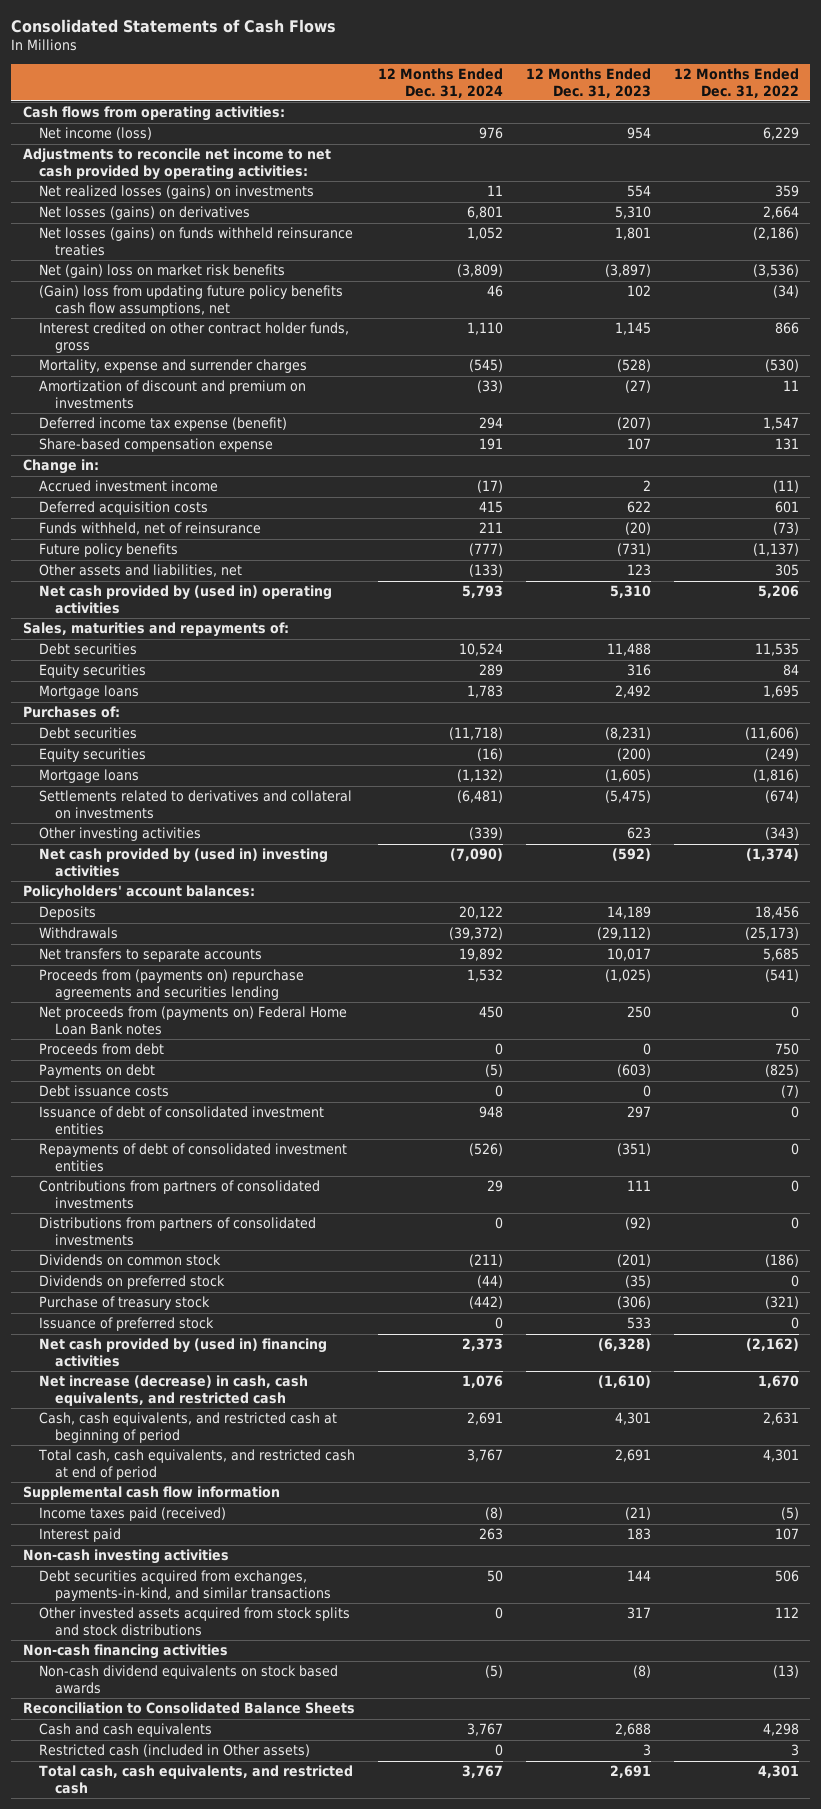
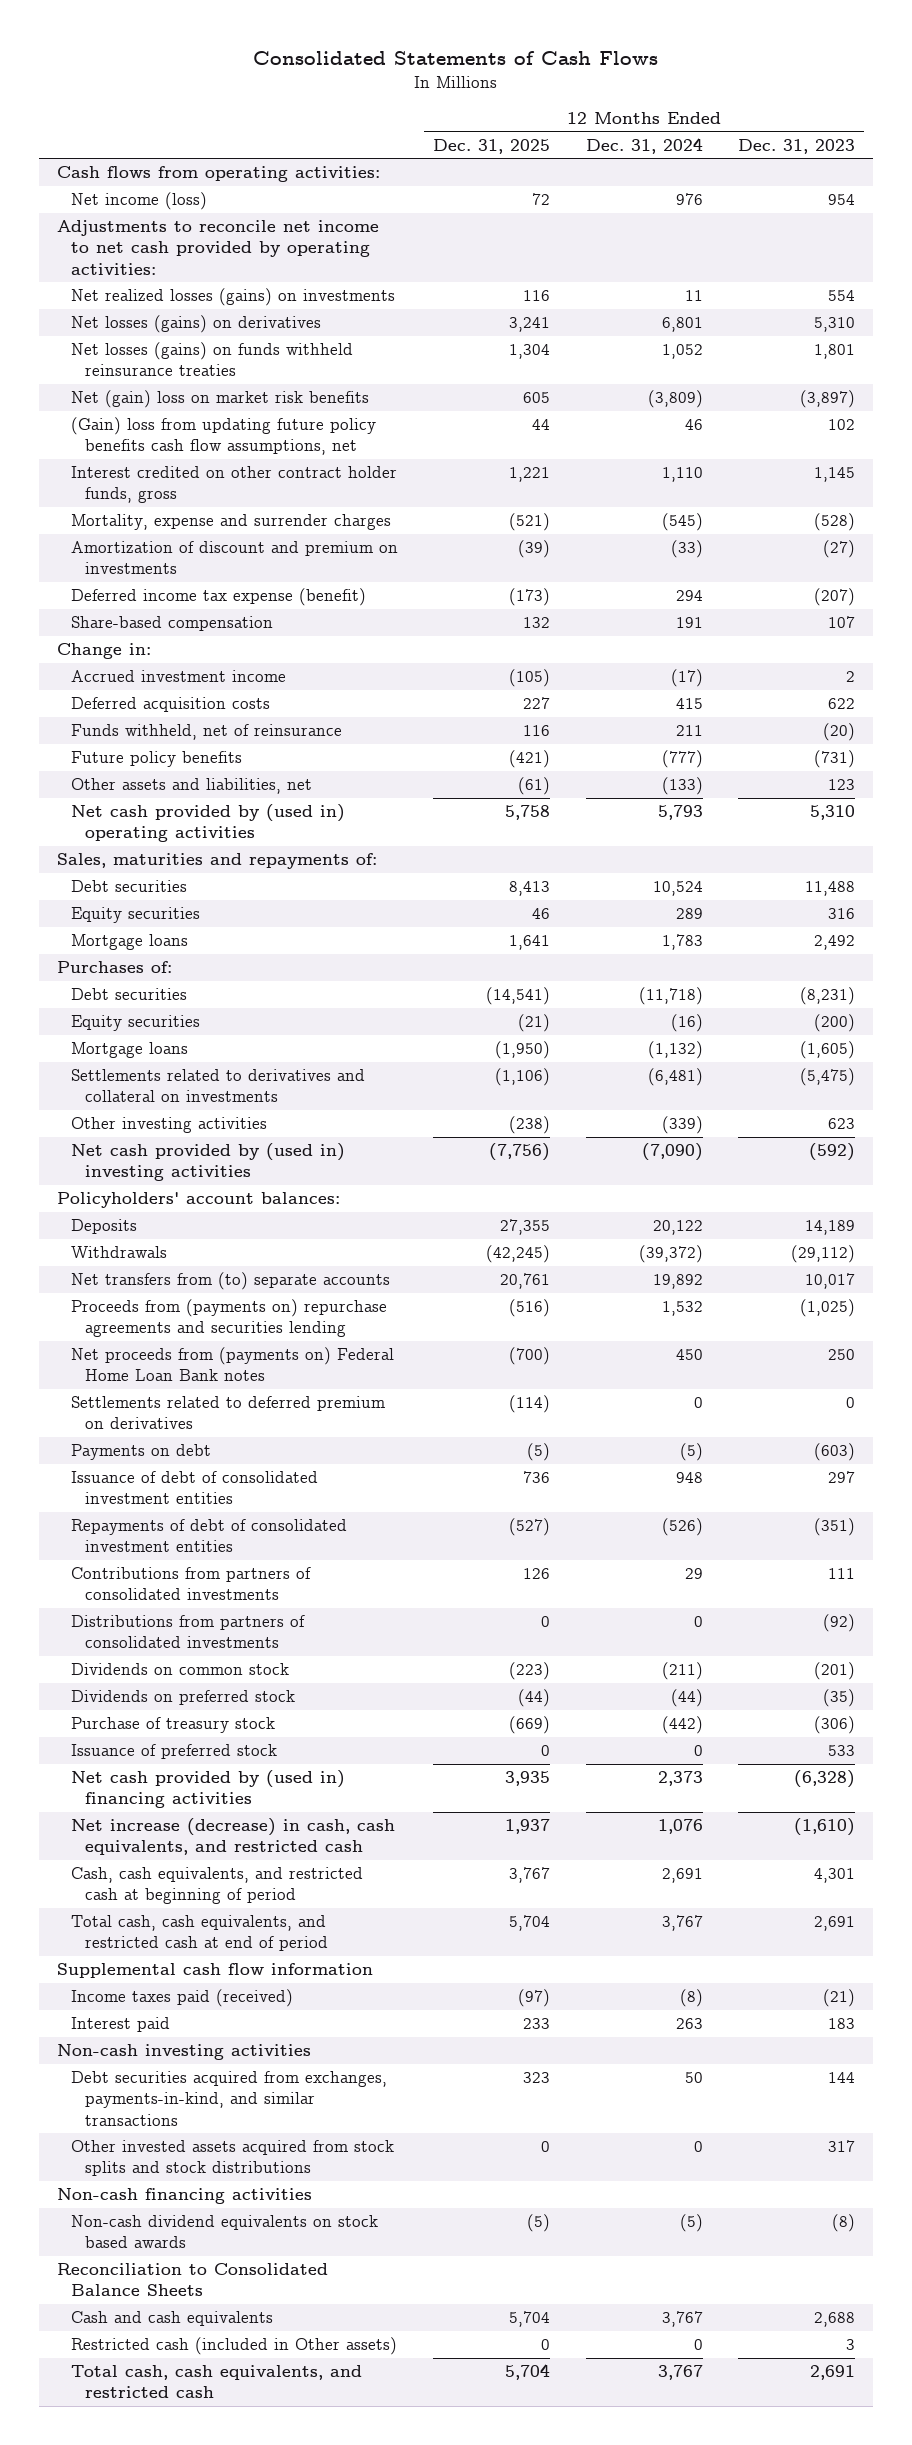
- | 12 Months Ended Dec. 31, 2024 | 12 Months Ended Dec. 31, 2023 | 12 Months Ended Dec. 31, 2022
+ | 12 Months Ended Dec. 31, 2025 | 12 Months Ended Dec. 31, 2024 | 12 Months Ended Dec. 31, 2023
- Share-based compensation expense | 191 | 107 | 131
+ Share-based compensation | 132 | 191 | 107
- Net transfers to separate accounts | 19,892 | 10,017 | 5,685
+ Net transfers from (to) separate accounts | 20,761 | 19,892 | 10,017
- Proceeds from debt | 0 | 0 | 750
+ Settlements related to deferred premium on derivatives | (114) | 0 | 0
- Debt issuance costs | 0 | 0 | (7)

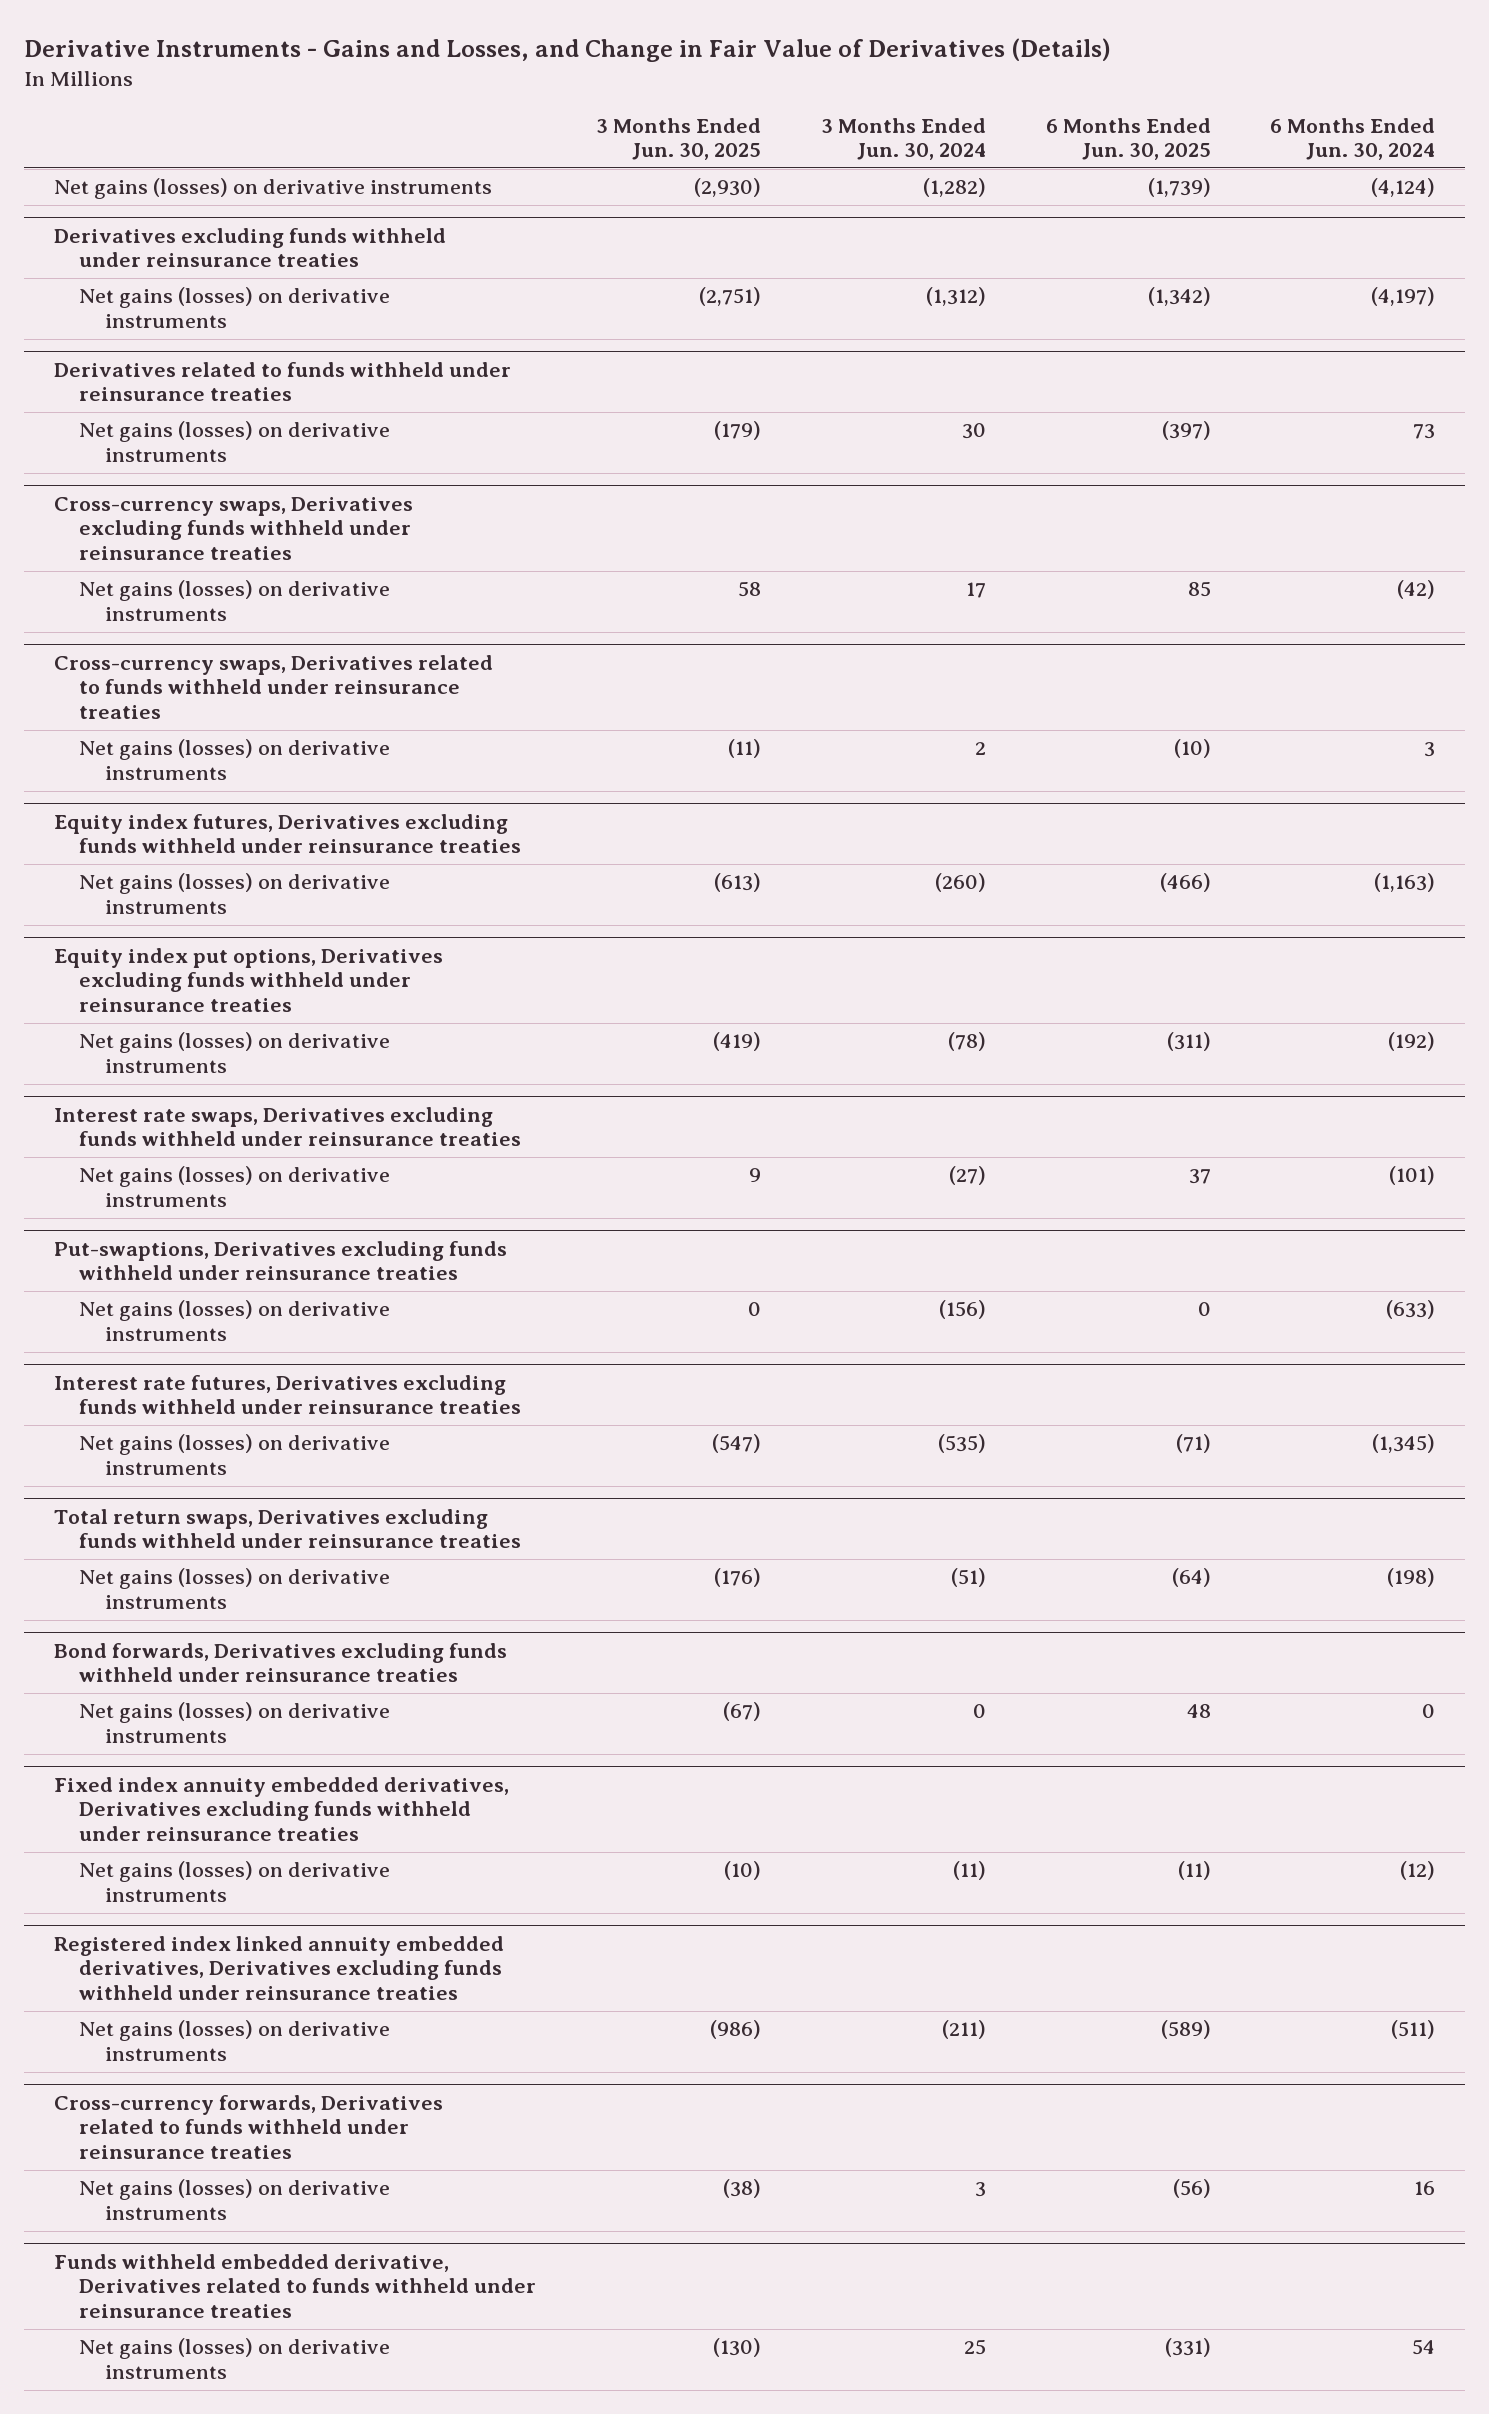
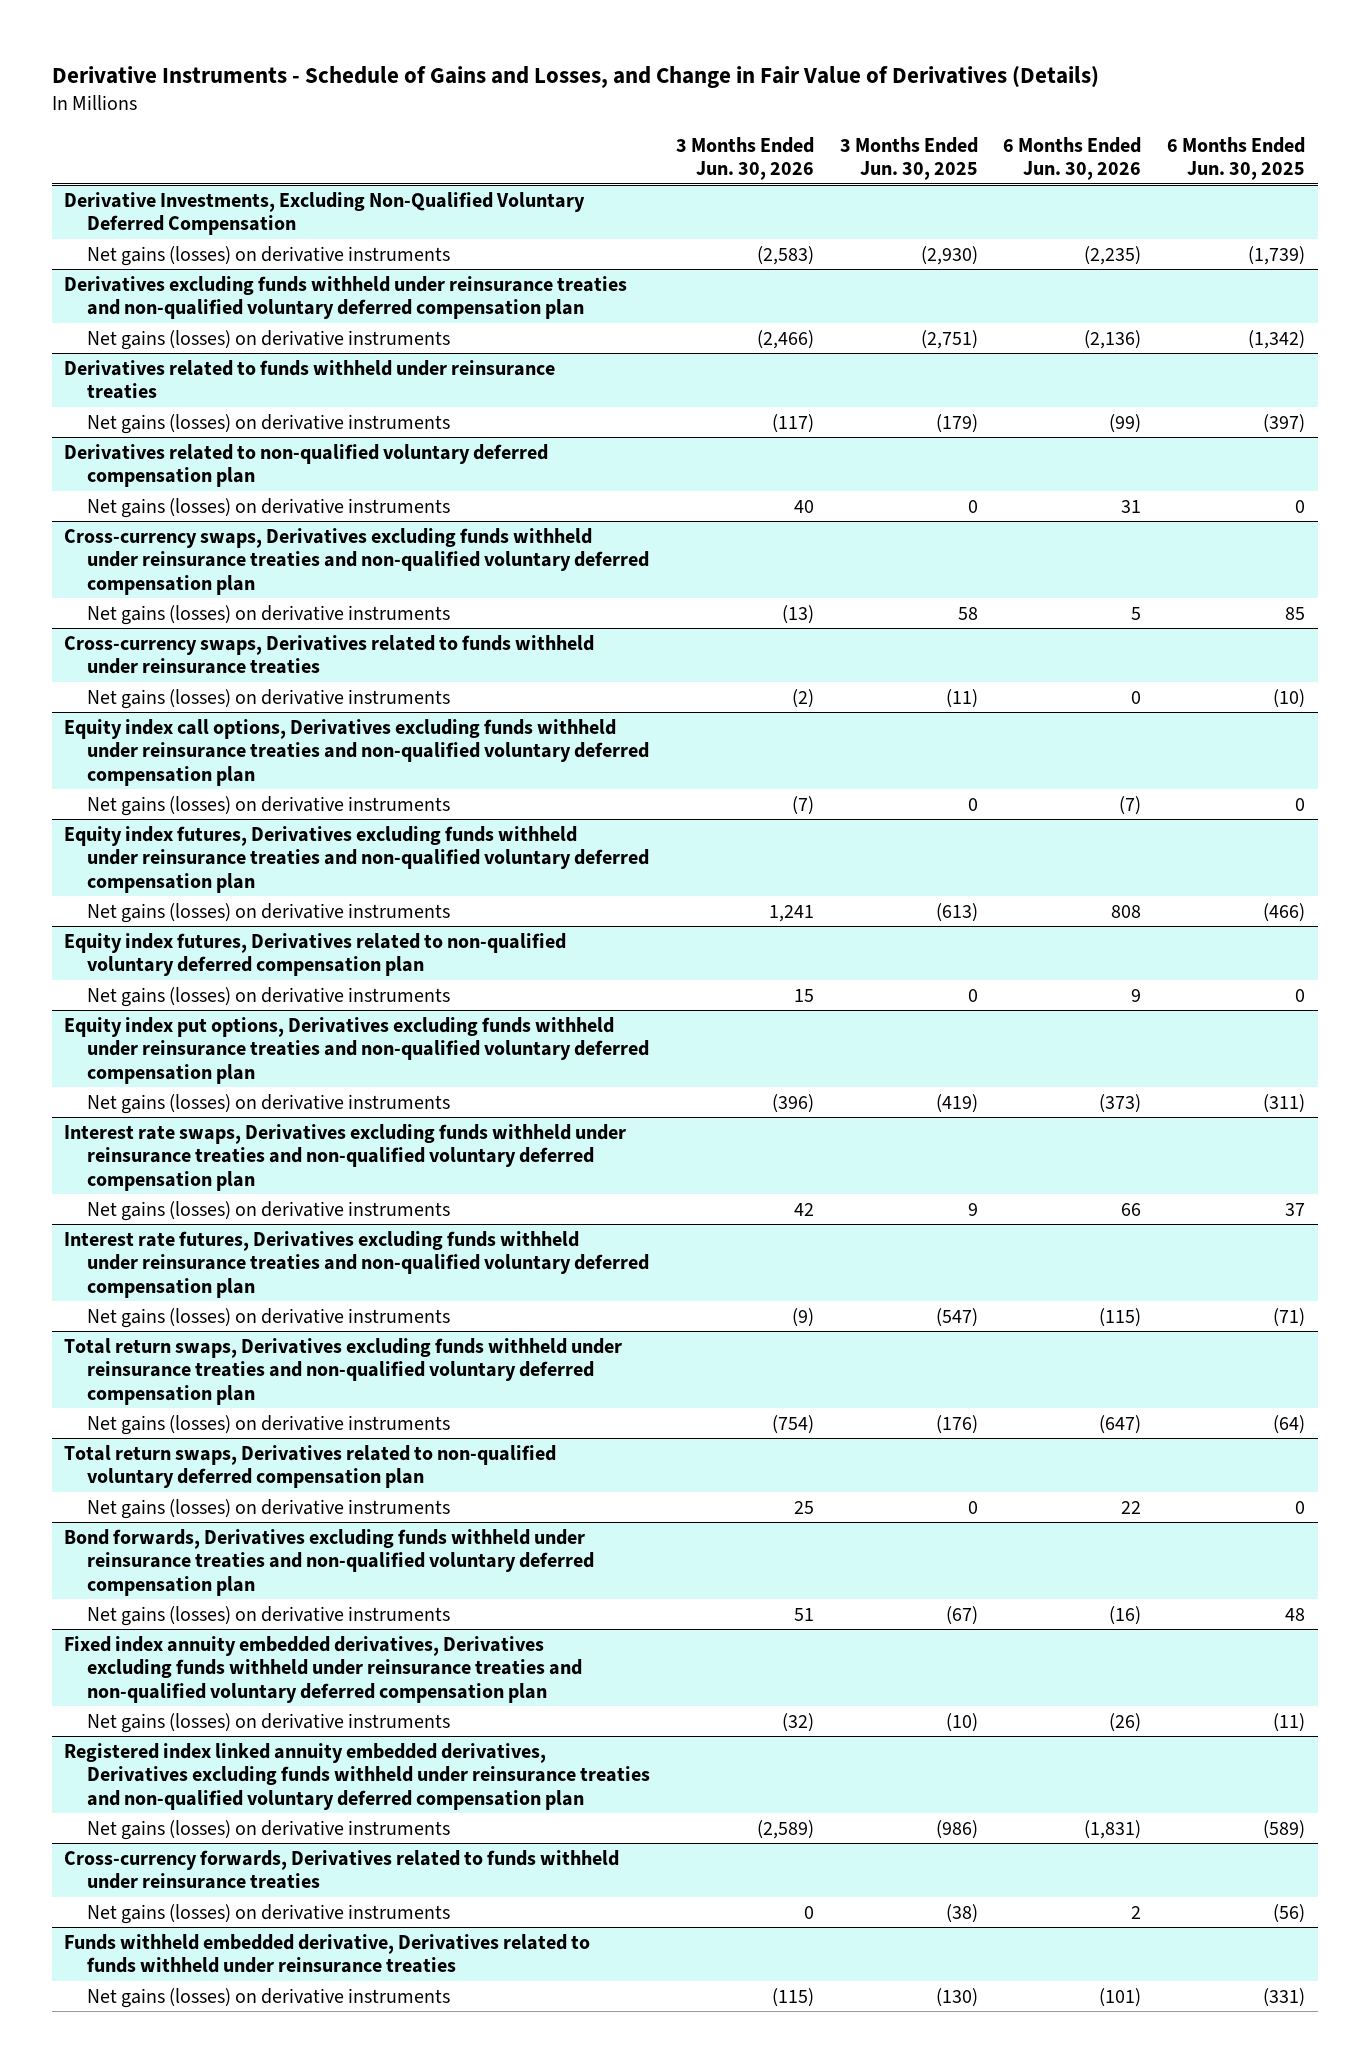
- Derivative Instruments - Gains and Losses, and Change in Fair Value of Derivatives (Details)
+ Derivative Instruments - Schedule of Gains and Losses, and Change in Fair Value of Derivatives (Details)
- | 3 Months Ended Jun. 30, 2025 | 3 Months Ended Jun. 30, 2024 | 6 Months Ended Jun. 30, 2025 | 6 Months Ended Jun. 30, 2024
+ | 3 Months Ended Jun. 30, 2026 | 3 Months Ended Jun. 30, 2025 | 6 Months Ended Jun. 30, 2026 | 6 Months Ended Jun. 30, 2025
+ Derivative Investments, Excluding Non-Qualified Voluntary Deferred Compensation
- Derivatives excluding funds withheld under reinsurance treaties
+ Derivatives excluding funds withheld under reinsurance treaties and non-qualified voluntary deferred compensation plan
- Cross-currency swaps, Derivatives excluding funds withheld under reinsurance treaties
+ Derivatives related to non-qualified voluntary deferred compensation plan
+ Net gains (losses) on derivative instruments | 40 | 0 | 31 | 0
+ Cross-currency swaps, Derivatives excluding funds withheld under reinsurance treaties and non-qualified voluntary deferred compensation plan
- Equity index futures, Derivatives excluding funds withheld under reinsurance treaties
+ Equity index call options, Derivatives excluding funds withheld under reinsurance treaties and non-qualified voluntary deferred compensation plan
+ Net gains (losses) on derivative instruments | (7) | 0 | (7) | 0
+ Equity index futures, Derivatives excluding funds withheld under reinsurance treaties and non-qualified voluntary deferred compensation plan
- Equity index put options, Derivatives excluding funds withheld under reinsurance treaties
+ Equity index futures, Derivatives related to non-qualified voluntary deferred compensation plan
+ Net gains (losses) on derivative instruments | 15 | 0 | 9 | 0
+ Equity index put options, Derivatives excluding funds withheld under reinsurance treaties and non-qualified voluntary deferred compensation plan
- Interest rate swaps, Derivatives excluding funds withheld under reinsurance treaties
+ Interest rate swaps, Derivatives excluding funds withheld under reinsurance treaties and non-qualified voluntary deferred compensation plan
- Put-swaptions, Derivatives excluding funds withheld under reinsurance treaties
- Net gains (losses) on derivative instruments | 0 | (156) | 0 | (633)
- Interest rate futures, Derivatives excluding funds withheld under reinsurance treaties
+ Interest rate futures, Derivatives excluding funds withheld under reinsurance treaties and non-qualified voluntary deferred compensation plan
- Total return swaps, Derivatives excluding funds withheld under reinsurance treaties
+ Total return swaps, Derivatives excluding funds withheld under reinsurance treaties and non-qualified voluntary deferred compensation plan
- Bond forwards, Derivatives excluding funds withheld under reinsurance treaties
+ Total return swaps, Derivatives related to non-qualified voluntary deferred compensation plan
+ Net gains (losses) on derivative instruments | 25 | 0 | 22 | 0
+ Bond forwards, Derivatives excluding funds withheld under reinsurance treaties and non-qualified voluntary deferred compensation plan
- Fixed index annuity embedded derivatives, Derivatives excluding funds withheld under reinsurance treaties
+ Fixed index annuity embedded derivatives, Derivatives excluding funds withheld under reinsurance treaties and non-qualified voluntary deferred compensation plan
- Registered index linked annuity embedded derivatives, Derivatives excluding funds withheld under reinsurance treaties
+ Registered index linked annuity embedded derivatives, Derivatives excluding funds withheld under reinsurance treaties and non-qualified voluntary deferred compensation plan

